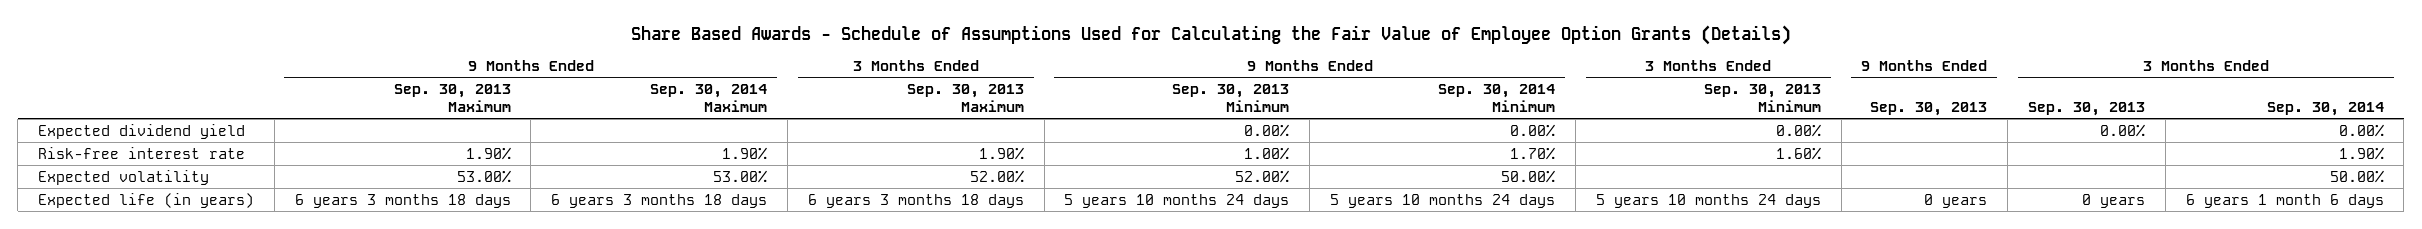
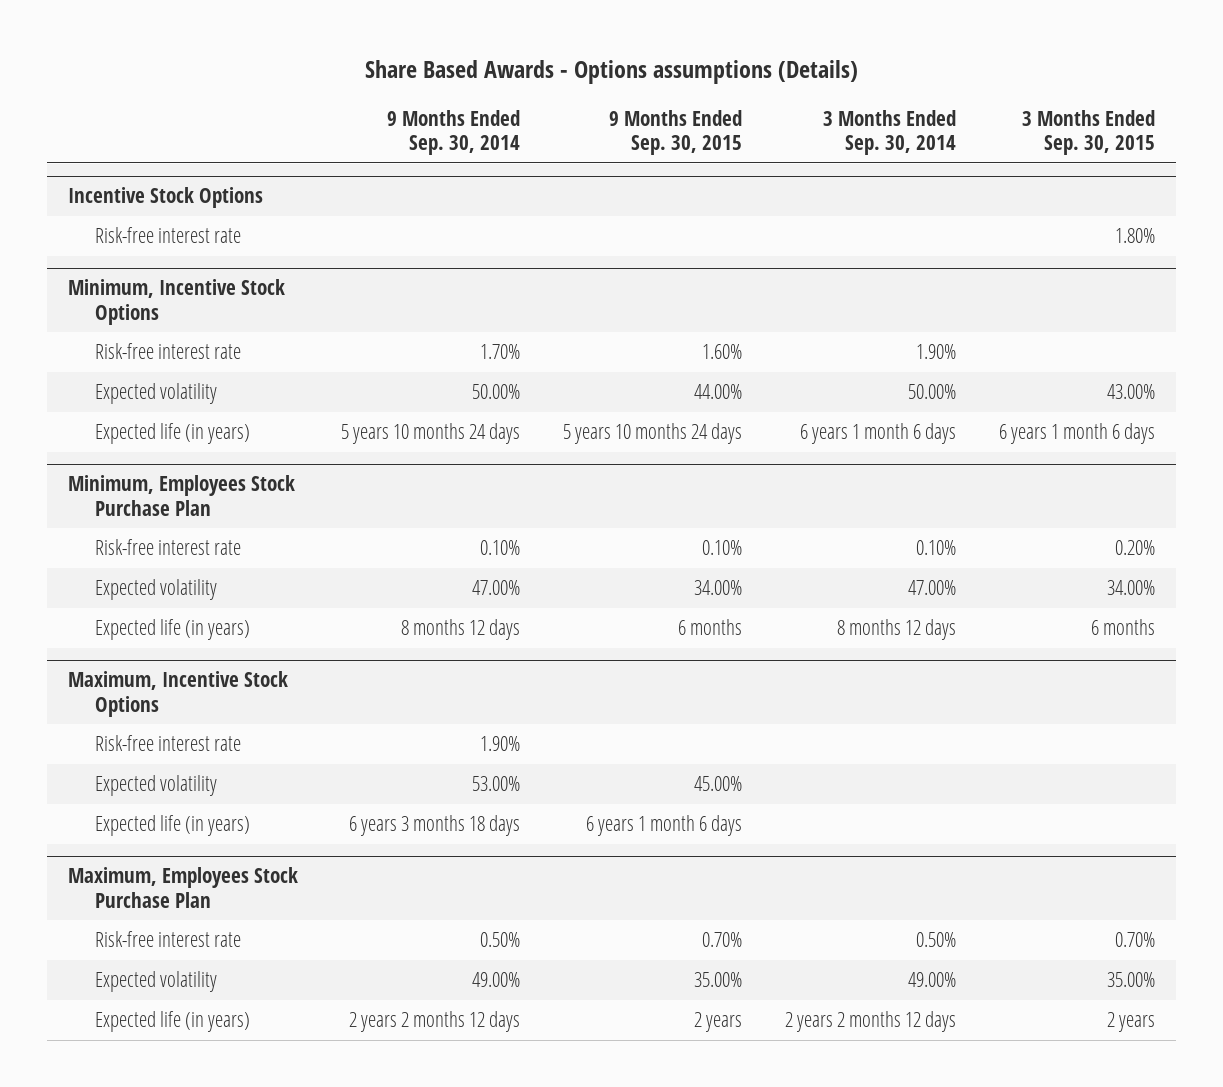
- Share Based Awards - Schedule of Assumptions Used for Calculating the Fair Value of Employee Option Grants (Details)
+ Share Based Awards - Options assumptions (Details)
- | 9 Months Ended Sep. 30, 2013 Maximum | 9 Months Ended Sep. 30, 2014 Maximum | 3 Months Ended Sep. 30, 2013 Maximum | 9 Months Ended Sep. 30, 2013 Minimum | 9 Months Ended Sep. 30, 2014 Minimum | 3 Months Ended Sep. 30, 2013 Minimum | 9 Months Ended Sep. 30, 2013 | 3 Months Ended Sep. 30, 2013 | 3 Months Ended Sep. 30, 2014
+ | 9 Months Ended Sep. 30, 2014 | 9 Months Ended Sep. 30, 2015 | 3 Months Ended Sep. 30, 2014 | 3 Months Ended Sep. 30, 2015
- Expected dividend yield | | | | 0.00% | 0.00% | 0.00% | | 0.00% | 0.00%
+ Incentive Stock Options
+ Risk-free interest rate | | | | 1.80%
+ Minimum, Incentive Stock Options
+ Minimum, Employees Stock Purchase Plan
+ Risk-free interest rate | 0.10% | 0.10% | 0.10% | 0.20%
+ Expected volatility | 47.00% | 34.00% | 47.00% | 34.00%
+ Expected life (in years) | 8 months 12 days | 6 months | 8 months 12 days | 6 months
+ Maximum, Incentive Stock Options
+ Risk-free interest rate | 1.90% | | |
+ Expected volatility | 53.00% | 45.00% | |
+ Expected life (in years) | 6 years 3 months 18 days | 6 years 1 month 6 days | |
+ Maximum, Employees Stock Purchase Plan
+ Risk-free interest rate | 0.50% | 0.70% | 0.50% | 0.70%
+ Expected volatility | 49.00% | 35.00% | 49.00% | 35.00%
+ Expected life (in years) | 2 years 2 months 12 days | 2 years | 2 years 2 months 12 days | 2 years

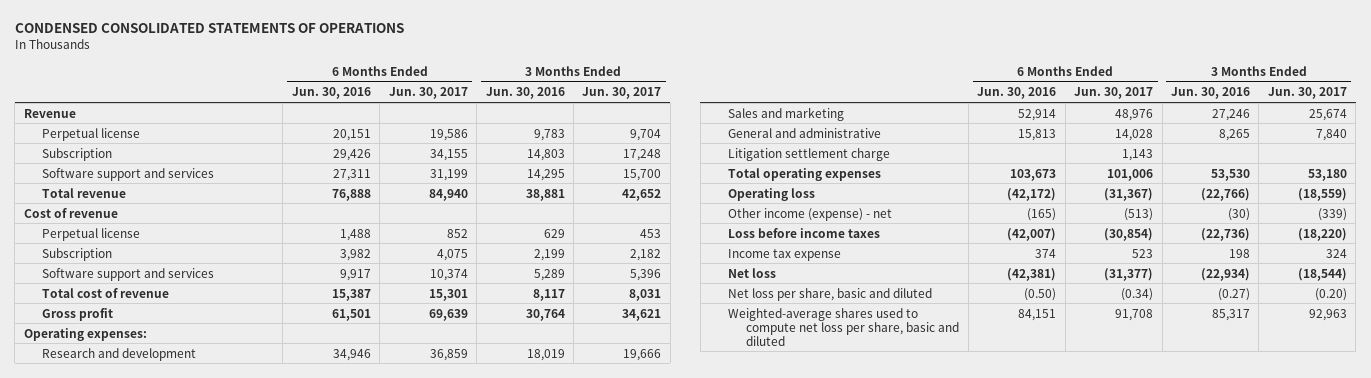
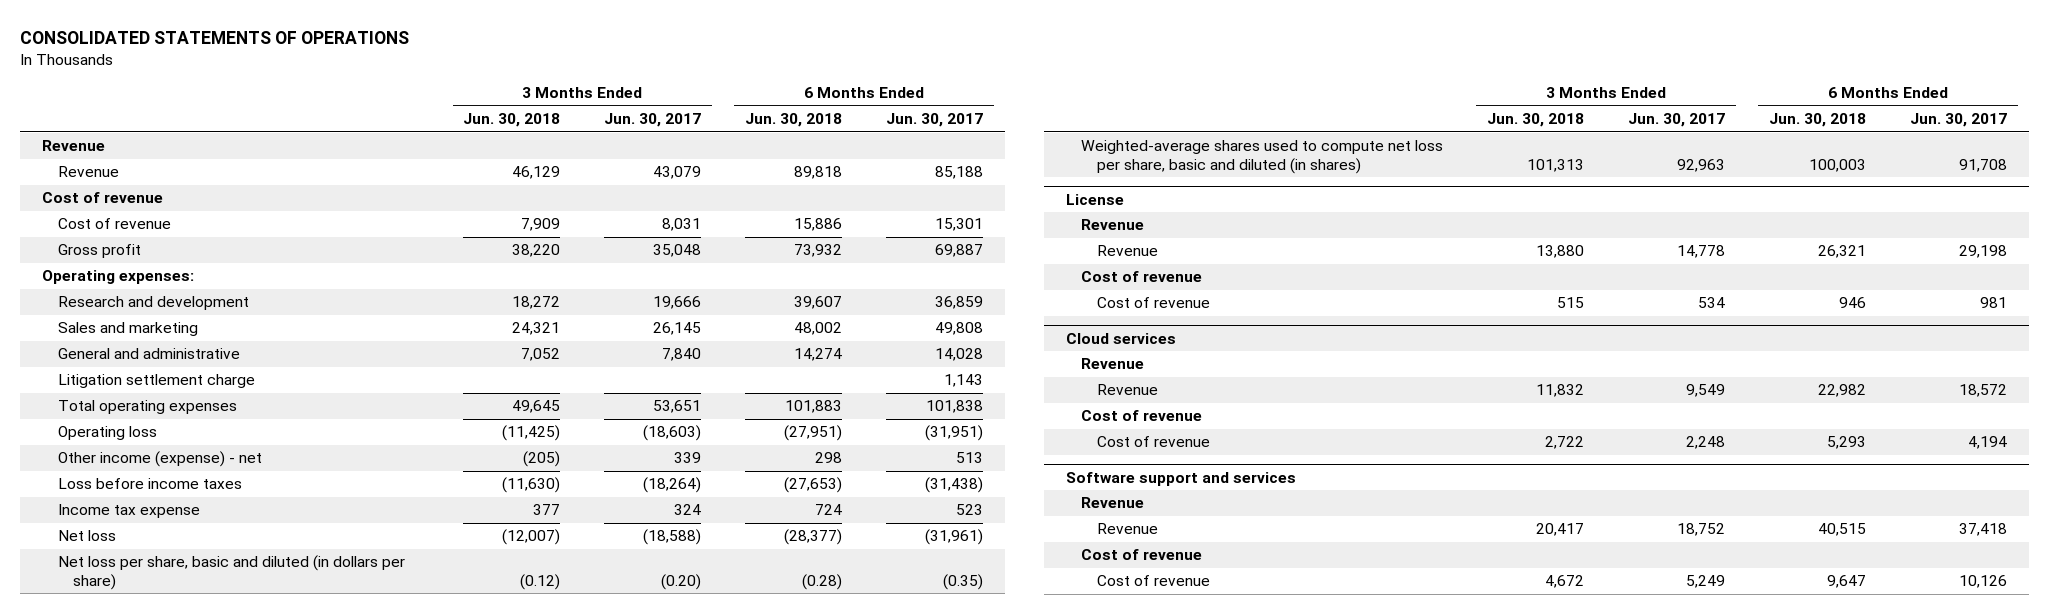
- CONDENSED CONSOLIDATED STATEMENTS OF OPERATIONS
+ CONSOLIDATED STATEMENTS OF OPERATIONS
- | 6 Months Ended Jun. 30, 2016 | 6 Months Ended Jun. 30, 2017 | 3 Months Ended Jun. 30, 2016 | 3 Months Ended Jun. 30, 2017
+ | 3 Months Ended Jun. 30, 2018 | 3 Months Ended Jun. 30, 2017 | 6 Months Ended Jun. 30, 2018 | 6 Months Ended Jun. 30, 2017
- Perpetual license | 20,151 | 19,586 | 9,783 | 9,704
- Subscription | 29,426 | 34,155 | 14,803 | 17,248
- Software support and services | 27,311 | 31,199 | 14,295 | 15,700
- Total revenue | 76,888 | 84,940 | 38,881 | 42,652
+ Revenue | 46,129 | 43,079 | 89,818 | 85,188
- Perpetual license | 1,488 | 852 | 629 | 453
- Subscription | 3,982 | 4,075 | 2,199 | 2,182
- Software support and services | 9,917 | 10,374 | 5,289 | 5,396
- Total cost of revenue | 15,387 | 15,301 | 8,117 | 8,031
- Gross profit | 61,501 | 69,639 | 30,764 | 34,621
+ Cost of revenue | 7,909 | 8,031 | 15,886 | 15,301
+ Gross profit | 38,220 | 35,048 | 73,932 | 69,887
- Sales and marketing | 52,914 | 48,976 | 27,246 | 25,674
+ Sales and marketing | 24,321 | 26,145 | 48,002 | 49,808
- Total operating expenses | 103,673 | 101,006 | 53,530 | 53,180
- Operating loss | (42,172) | (31,367) | (22,766) | (18,559)
- Other income (expense) - net | (165) | (513) | (30) | (339)
- Loss before income taxes | (42,007) | (30,854) | (22,736) | (18,220)
+ Total operating expenses | 49,645 | 53,651 | 101,883 | 101,838
+ Operating loss | (11,425) | (18,603) | (27,951) | (31,951)
+ Other income (expense) - net | (205) | 339 | 298 | 513
+ Loss before income taxes | (11,630) | (18,264) | (27,653) | (31,438)
- Net loss | (42,381) | (31,377) | (22,934) | (18,544)
- Net loss per share, basic and diluted | (0.50) | (0.34) | (0.27) | (0.20)
- Weighted-average shares used to compute net loss per share, basic and diluted | 84,151 | 91,708 | 85,317 | 92,963
+ Net loss | (12,007) | (18,588) | (28,377) | (31,961)
+ Net loss per share, basic and diluted (in dollars per share) | (0.12) | (0.20) | (0.28) | (0.35)
+ Weighted-average shares used to compute net loss per share, basic and diluted (in shares) | 101,313 | 92,963 | 100,003 | 91,708
+ License
+ Revenue
+ Revenue | 13,880 | 14,778 | 26,321 | 29,198
+ Cost of revenue
+ Cost of revenue | 515 | 534 | 946 | 981
+ Cloud services
+ Revenue
+ Revenue | 11,832 | 9,549 | 22,982 | 18,572
+ Cost of revenue
+ Cost of revenue | 2,722 | 2,248 | 5,293 | 4,194
+ Software support and services
+ Revenue
+ Revenue | 20,417 | 18,752 | 40,515 | 37,418
+ Cost of revenue
+ Cost of revenue | 4,672 | 5,249 | 9,647 | 10,126

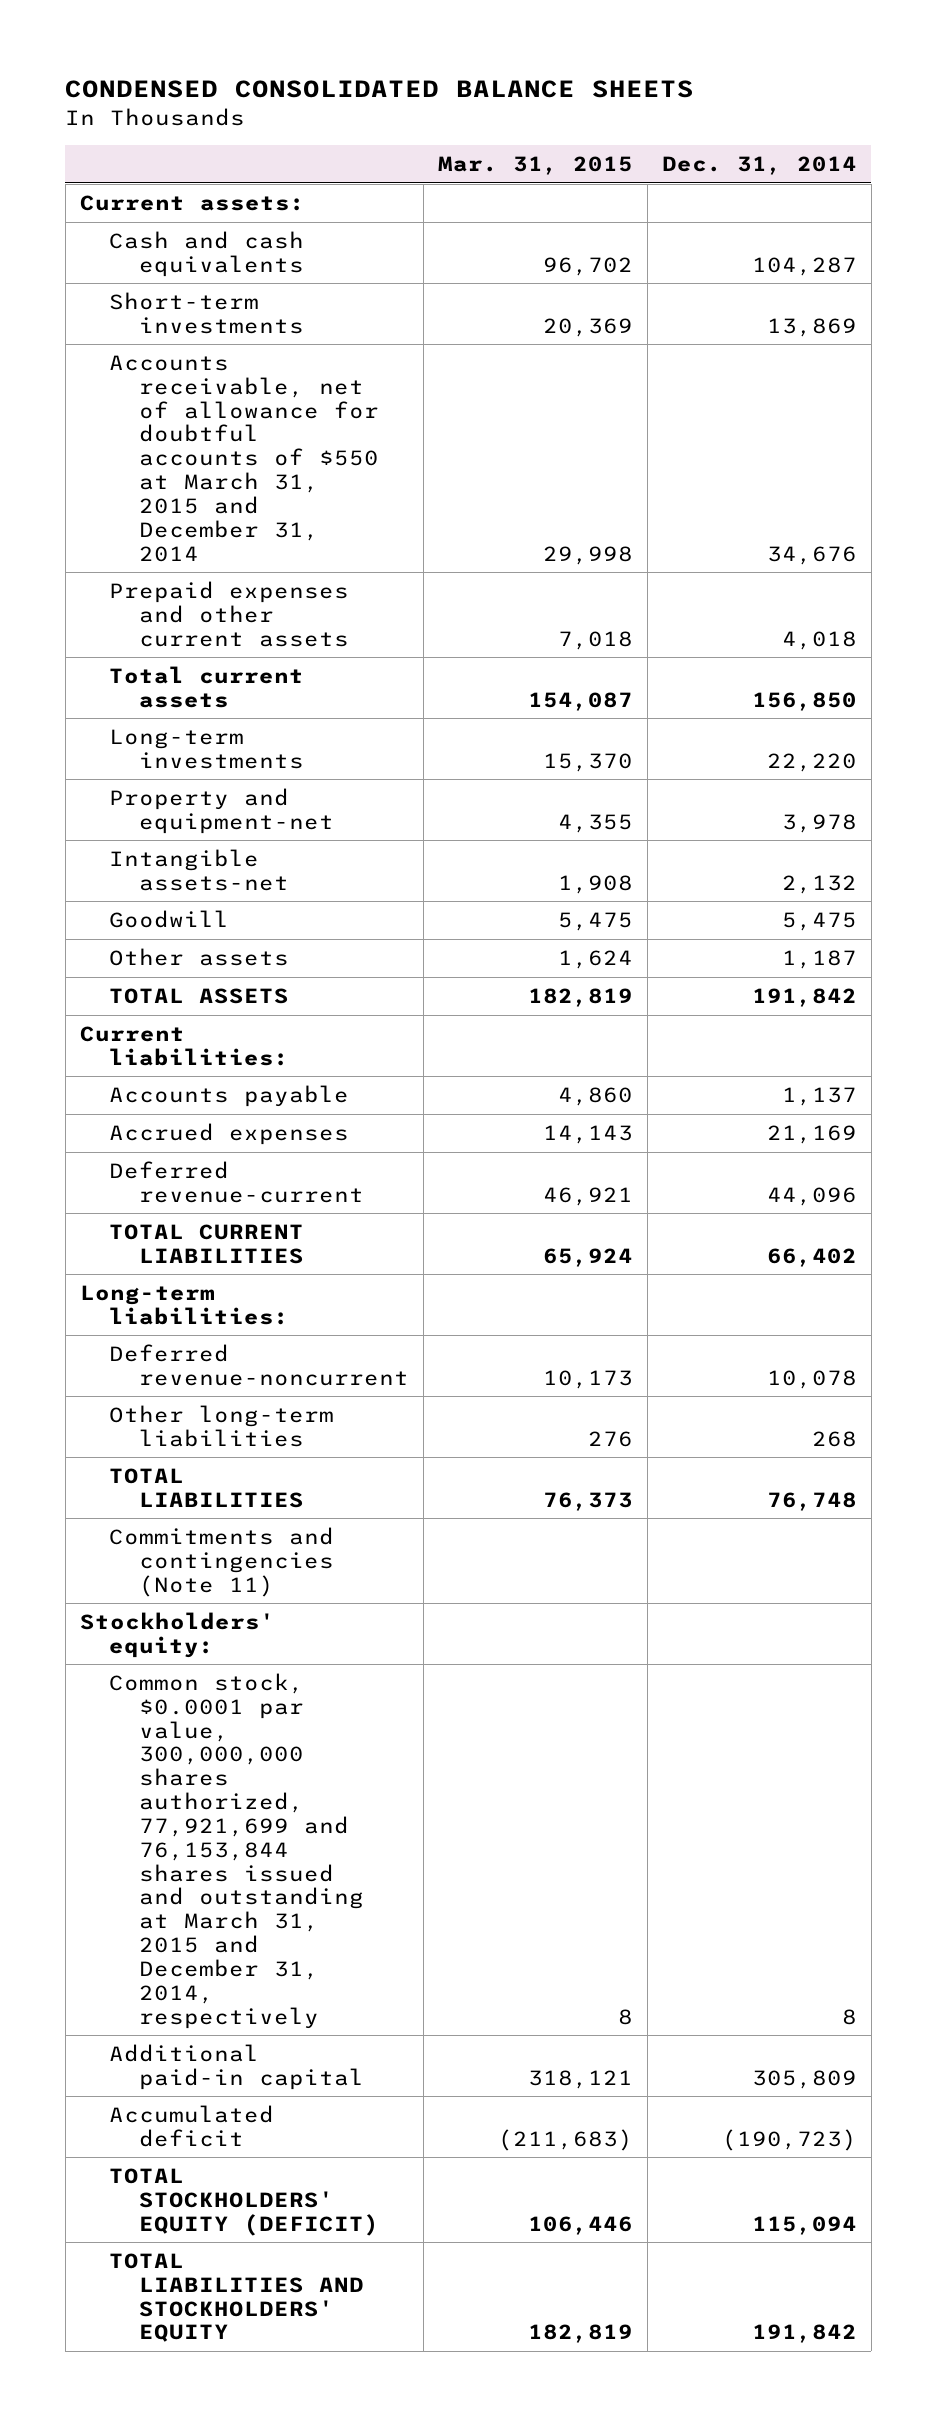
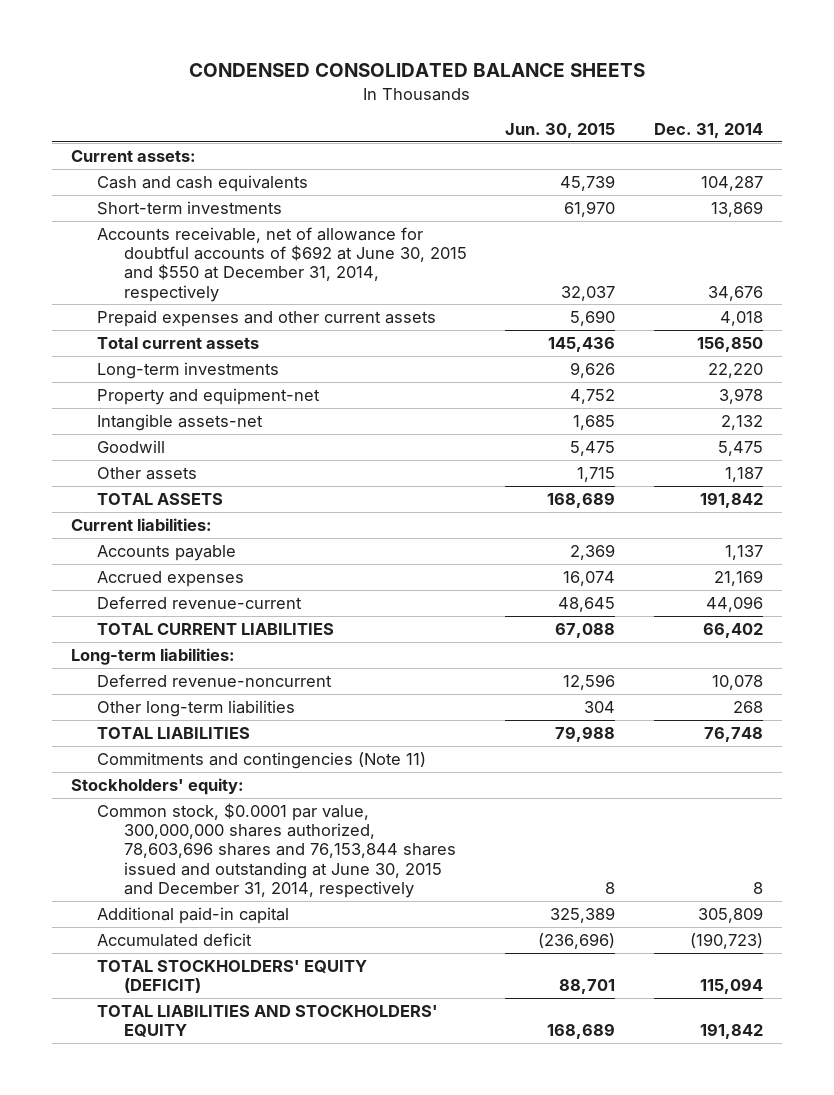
- | Mar. 31, 2015 | Dec. 31, 2014
+ | Jun. 30, 2015 | Dec. 31, 2014
- Accounts receivable, net of allowance for doubtful accounts of $550 at March 31, 2015 and December 31, 2014 | 29,998 | 34,676
+ Accounts receivable, net of allowance for doubtful accounts of $692 at June 30, 2015 and $550 at December 31, 2014, respectively | 32,037 | 34,676
- Common stock, $0.0001 par value, 300,000,000 shares authorized, 77,921,699 and 76,153,844 shares issued and outstanding at March 31, 2015 and December 31, 2014, respectively | 8 | 8
+ Common stock, $0.0001 par value, 300,000,000 shares authorized, 78,603,696 shares and 76,153,844 shares issued and outstanding at June 30, 2015 and December 31, 2014, respectively | 8 | 8

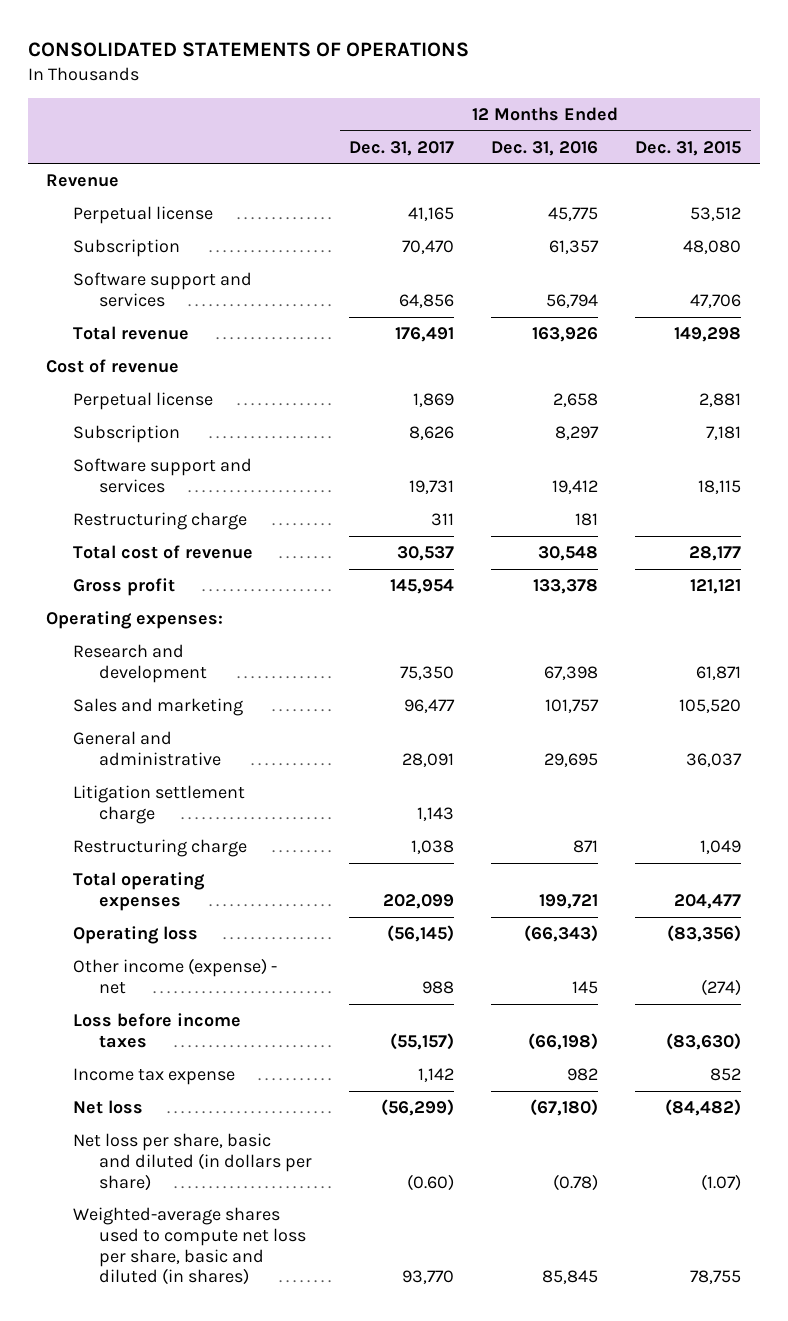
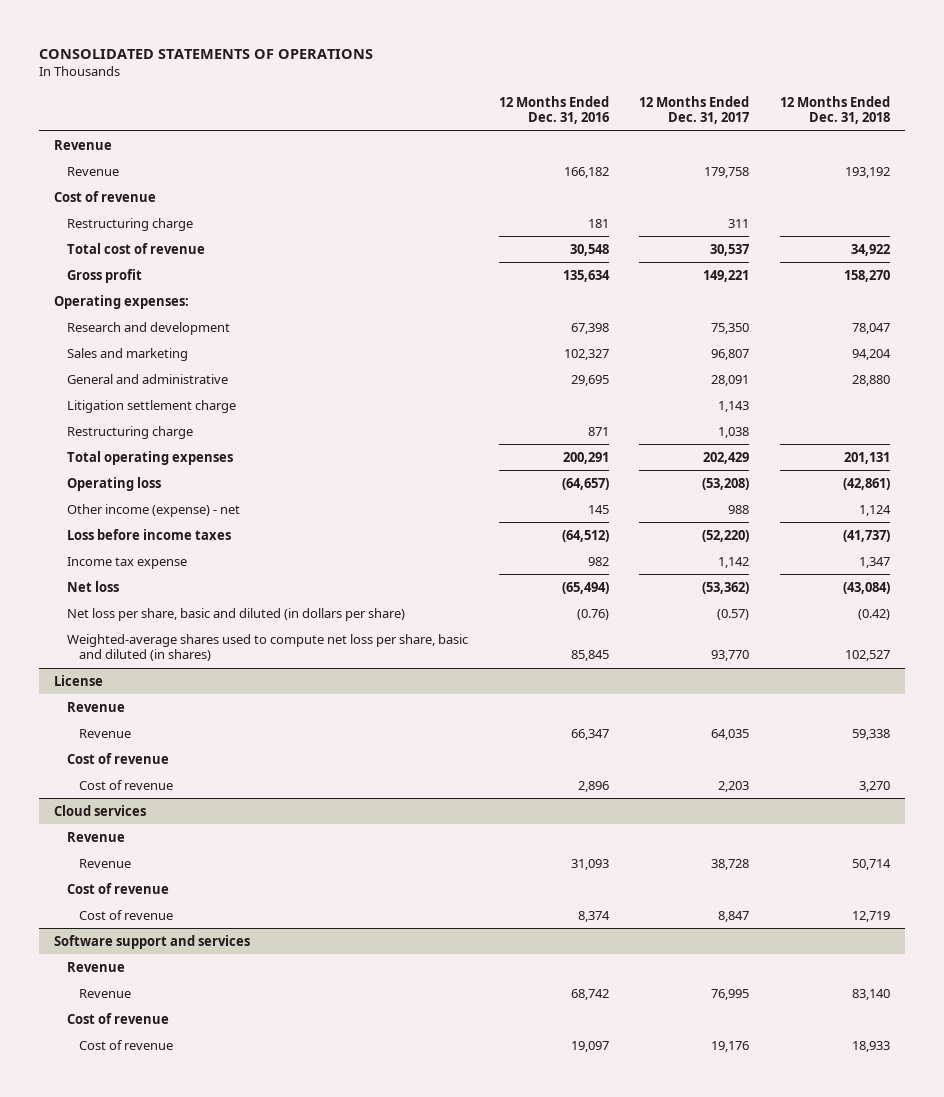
- | 12 Months Ended Dec. 31, 2017 | 12 Months Ended Dec. 31, 2016 | 12 Months Ended Dec. 31, 2015
+ | 12 Months Ended Dec. 31, 2016 | 12 Months Ended Dec. 31, 2017 | 12 Months Ended Dec. 31, 2018
- Perpetual license | 41,165 | 45,775 | 53,512
- Subscription | 70,470 | 61,357 | 48,080
- Software support and services | 64,856 | 56,794 | 47,706
- Total revenue | 176,491 | 163,926 | 149,298
+ Revenue | 166,182 | 179,758 | 193,192
- Perpetual license | 1,869 | 2,658 | 2,881
- Subscription | 8,626 | 8,297 | 7,181
- Software support and services | 19,731 | 19,412 | 18,115
- Gross profit | 145,954 | 133,378 | 121,121
+ Gross profit | 135,634 | 149,221 | 158,270
- Sales and marketing | 96,477 | 101,757 | 105,520
+ Sales and marketing | 102,327 | 96,807 | 94,204
- Total operating expenses | 202,099 | 199,721 | 204,477
- Operating loss | (56,145) | (66,343) | (83,356)
+ Total operating expenses | 200,291 | 202,429 | 201,131
+ Operating loss | (64,657) | (53,208) | (42,861)
- Loss before income taxes | (55,157) | (66,198) | (83,630)
+ Loss before income taxes | (64,512) | (52,220) | (41,737)
- Net loss | (56,299) | (67,180) | (84,482)
- Net loss per share, basic and diluted (in dollars per share) | (0.60) | (0.78) | (1.07)
+ Net loss | (65,494) | (53,362) | (43,084)
+ Net loss per share, basic and diluted (in dollars per share) | (0.76) | (0.57) | (0.42)
+ License
+ Revenue
+ Revenue | 66,347 | 64,035 | 59,338
+ Cost of revenue
+ Cost of revenue | 2,896 | 2,203 | 3,270
+ Cloud services
+ Revenue
+ Revenue | 31,093 | 38,728 | 50,714
+ Cost of revenue
+ Cost of revenue | 8,374 | 8,847 | 12,719
+ Software support and services
+ Revenue
+ Revenue | 68,742 | 76,995 | 83,140
+ Cost of revenue
+ Cost of revenue | 19,097 | 19,176 | 18,933

